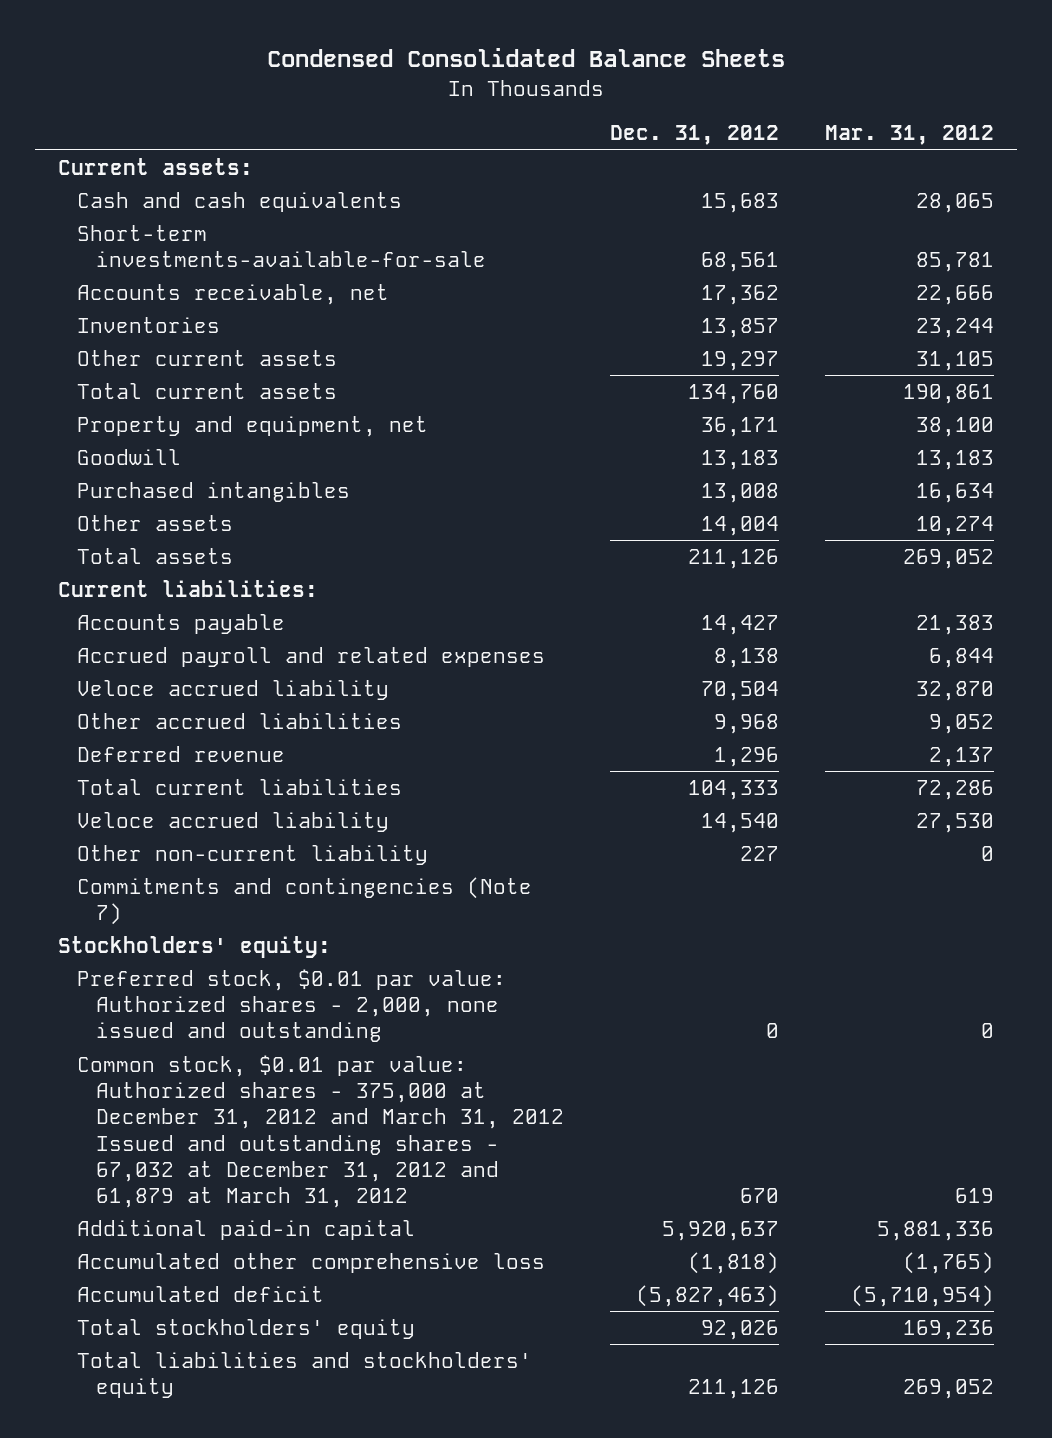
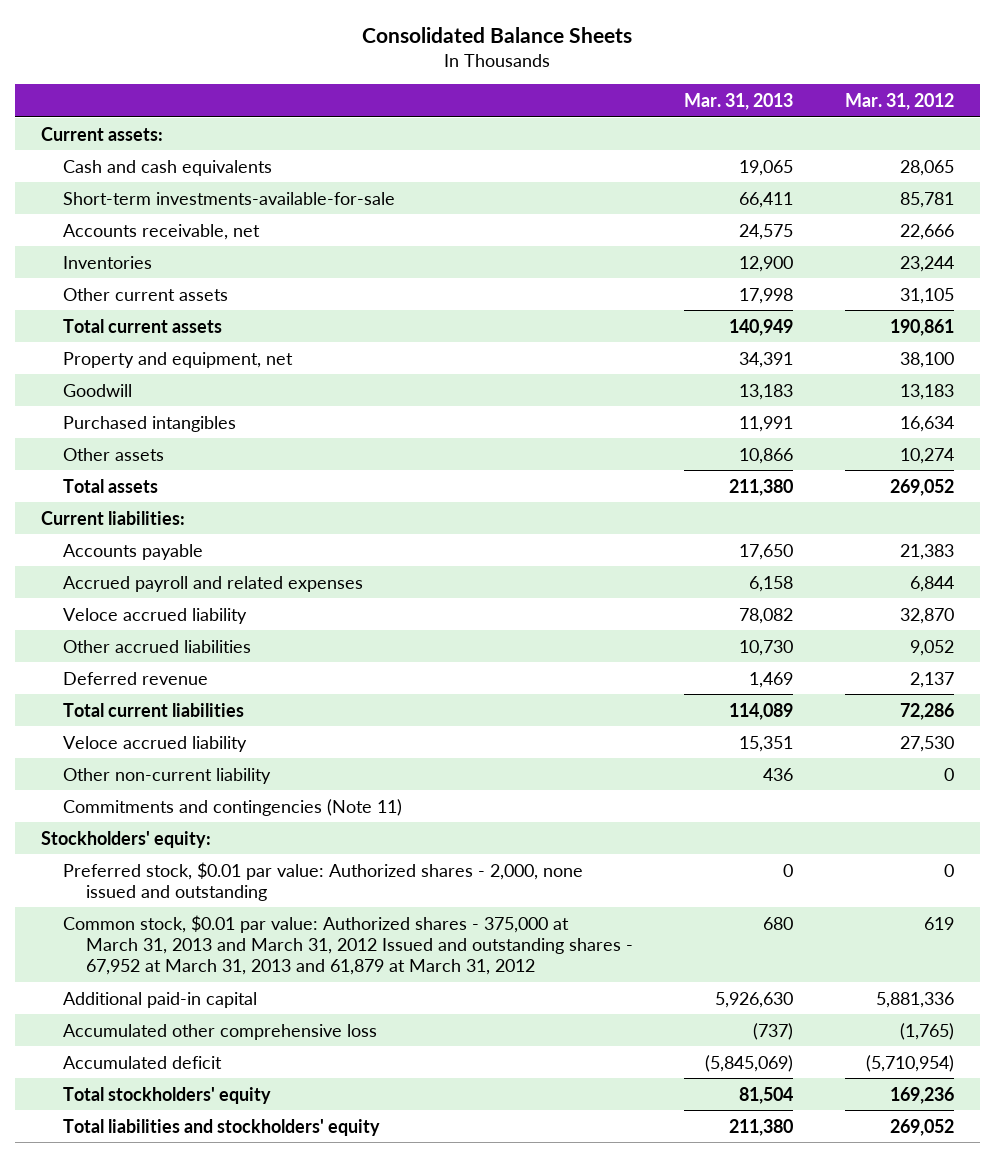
- Condensed Consolidated Balance Sheets
+ Consolidated Balance Sheets
- | Dec. 31, 2012 | Mar. 31, 2012
+ | Mar. 31, 2013 | Mar. 31, 2012
- Commitments and contingencies (Note 7)
+ Commitments and contingencies (Note 11)
- Common stock, $0.01 par value: Authorized shares - 375,000 at December 31, 2012 and March 31, 2012 Issued and outstanding shares - 67,032 at December 31, 2012 and 61,879 at March 31, 2012 | 670 | 619
+ Common stock, $0.01 par value: Authorized shares - 375,000 at March 31, 2013 and March 31, 2012 Issued and outstanding shares - 67,952 at March 31, 2013 and 61,879 at March 31, 2012 | 680 | 619

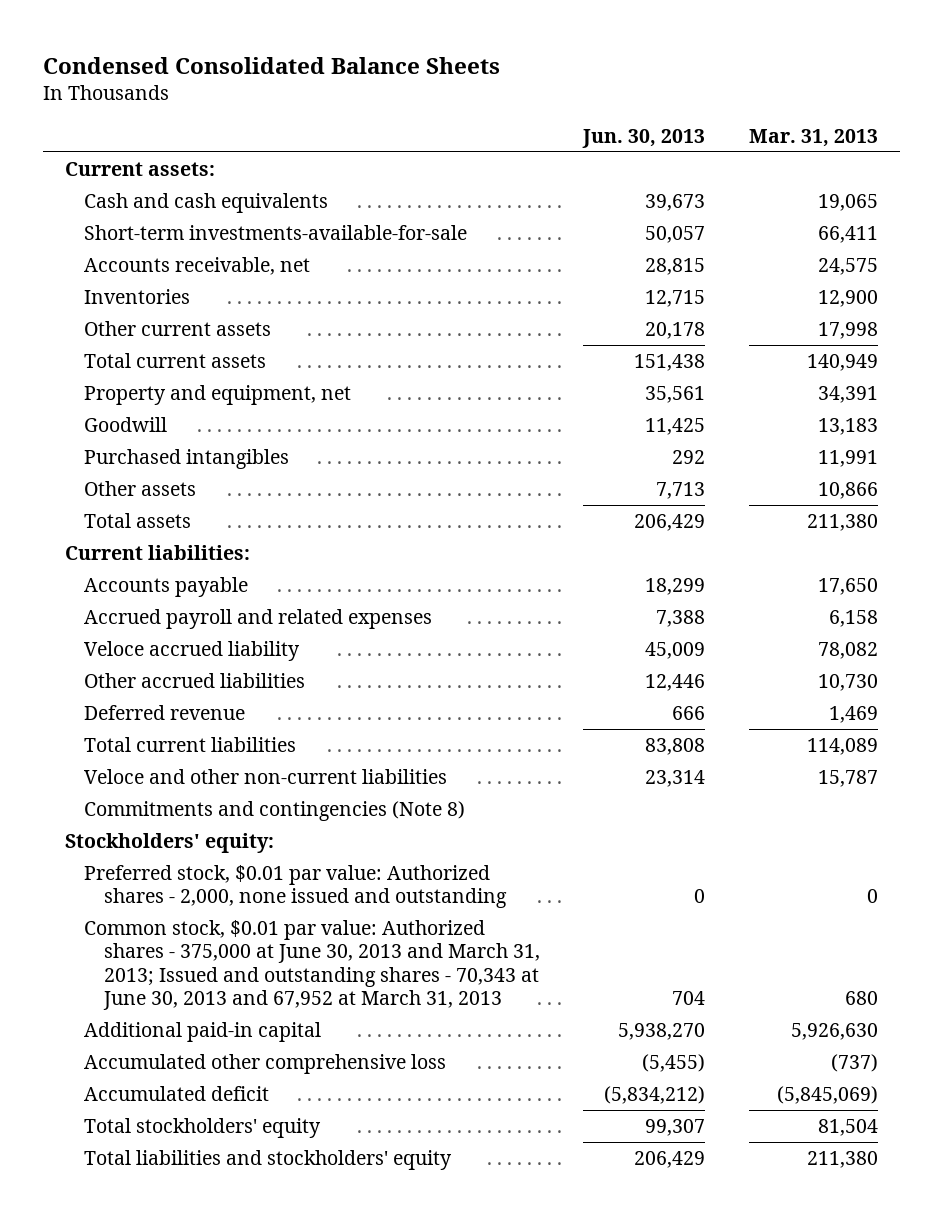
- Consolidated Balance Sheets
+ Condensed Consolidated Balance Sheets
- | Mar. 31, 2013 | Mar. 31, 2012
+ | Jun. 30, 2013 | Mar. 31, 2013
- Veloce accrued liability | 15,351 | 27,530
- Other non-current liability | 436 | 0
- Commitments and contingencies (Note 11)
+ Veloce and other non-current liabilities | 23,314 | 15,787
+ Commitments and contingencies (Note 8)
- Common stock, $0.01 par value: Authorized shares - 375,000 at March 31, 2013 and March 31, 2012 Issued and outstanding shares - 67,952 at March 31, 2013 and 61,879 at March 31, 2012 | 680 | 619
+ Common stock, $0.01 par value: Authorized shares - 375,000 at June 30, 2013 and March 31, 2013; Issued and outstanding shares - 70,343 at June 30, 2013 and 67,952 at March 31, 2013 | 704 | 680

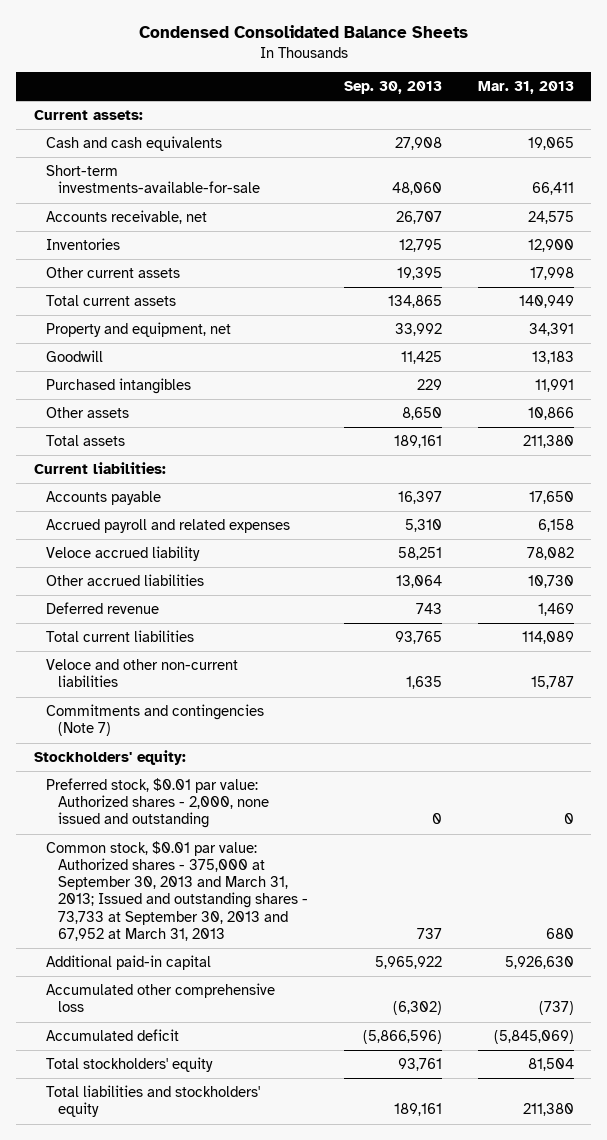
- | Jun. 30, 2013 | Mar. 31, 2013
+ | Sep. 30, 2013 | Mar. 31, 2013
- Commitments and contingencies (Note 8)
+ Commitments and contingencies (Note 7)
- Common stock, $0.01 par value: Authorized shares - 375,000 at June 30, 2013 and March 31, 2013; Issued and outstanding shares - 70,343 at June 30, 2013 and 67,952 at March 31, 2013 | 704 | 680
+ Common stock, $0.01 par value: Authorized shares - 375,000 at September 30, 2013 and March 31, 2013; Issued and outstanding shares - 73,733 at September 30, 2013 and 67,952 at March 31, 2013 | 737 | 680

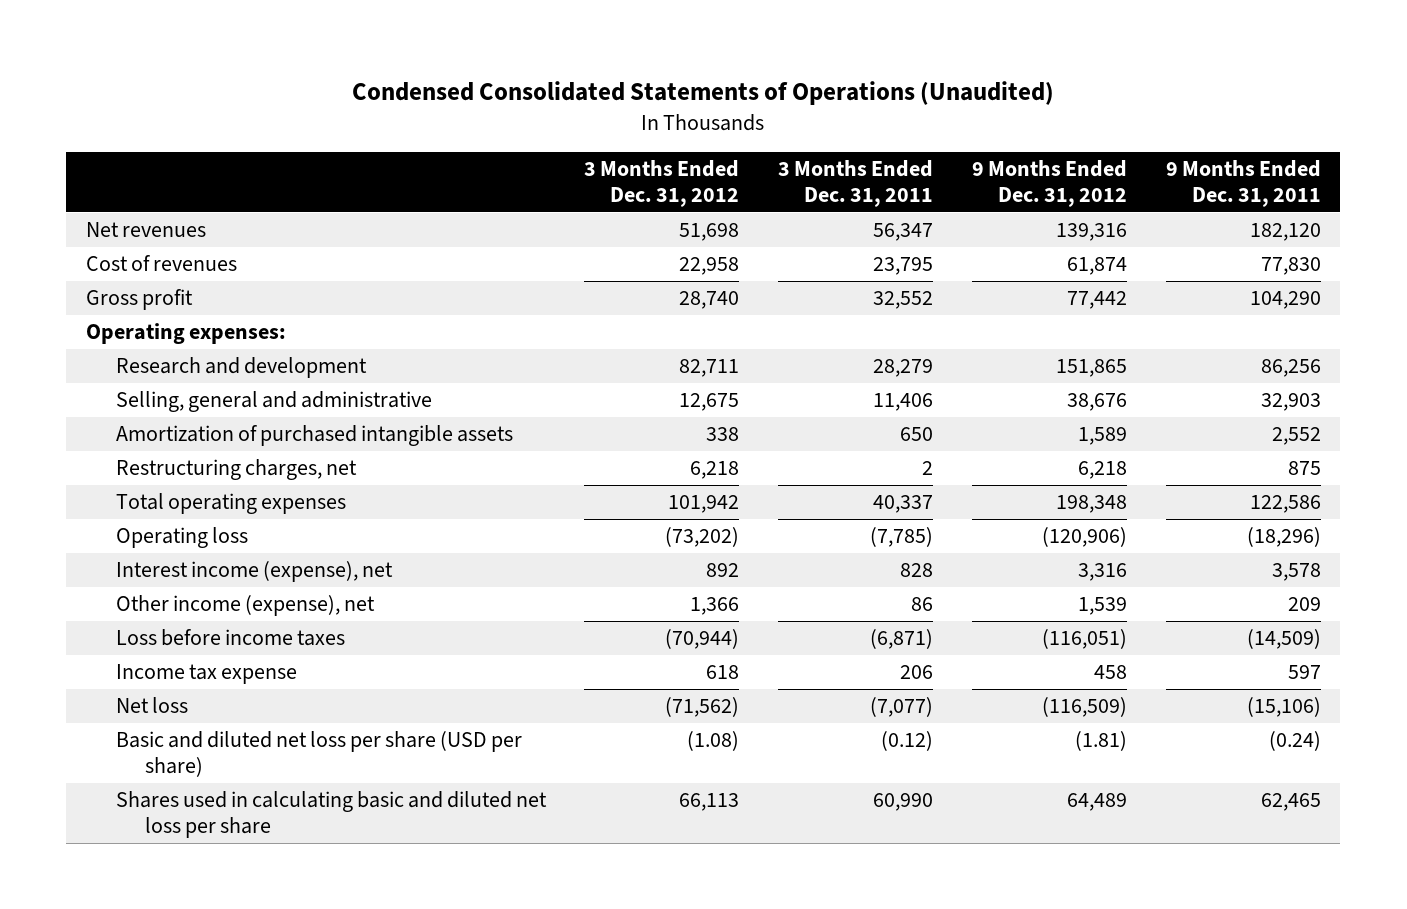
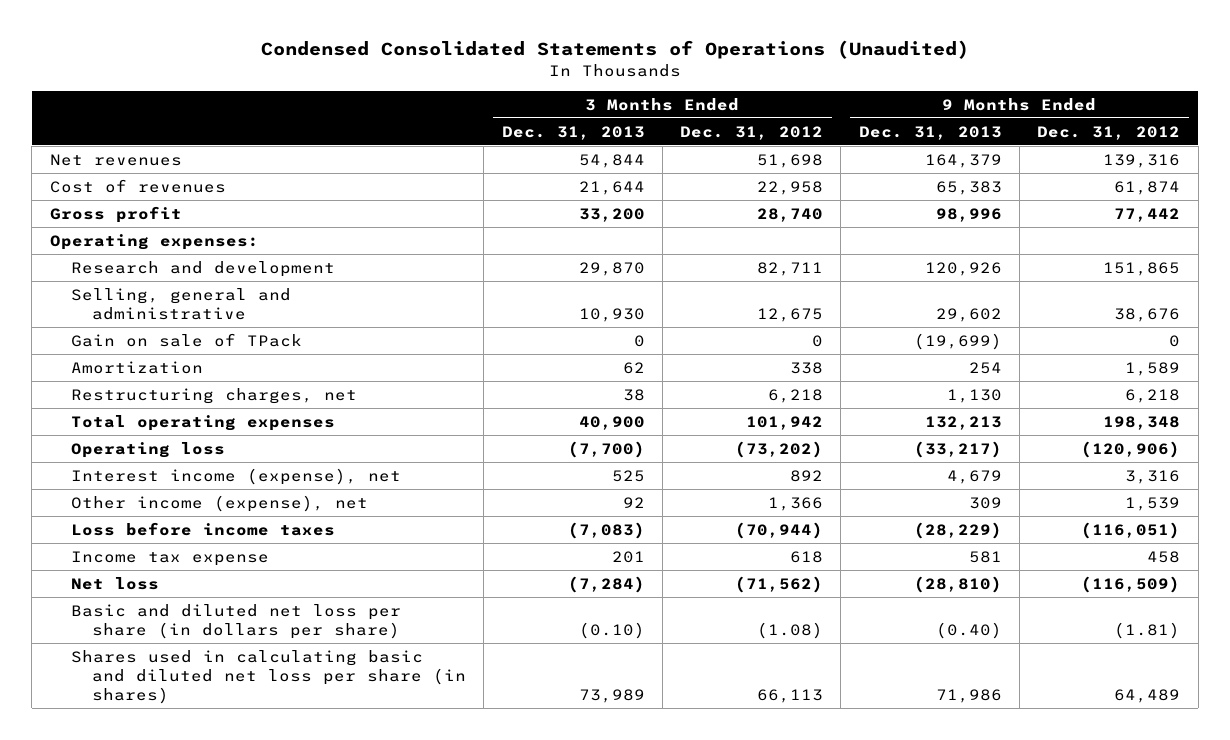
- | 3 Months Ended Dec. 31, 2012 | 3 Months Ended Dec. 31, 2011 | 9 Months Ended Dec. 31, 2012 | 9 Months Ended Dec. 31, 2011
+ | 3 Months Ended Dec. 31, 2013 | 3 Months Ended Dec. 31, 2012 | 9 Months Ended Dec. 31, 2013 | 9 Months Ended Dec. 31, 2012
- Amortization of purchased intangible assets | 338 | 650 | 1,589 | 2,552
+ Gain on sale of TPack | 0 | 0 | (19,699) | 0
+ Amortization | 62 | 338 | 254 | 1,589
- Basic and diluted net loss per share (USD per share) | (1.08) | (0.12) | (1.81) | (0.24)
- Shares used in calculating basic and diluted net loss per share | 66,113 | 60,990 | 64,489 | 62,465
+ Basic and diluted net loss per share (in dollars per share) | (0.10) | (1.08) | (0.40) | (1.81)
+ Shares used in calculating basic and diluted net loss per share (in shares) | 73,989 | 66,113 | 71,986 | 64,489

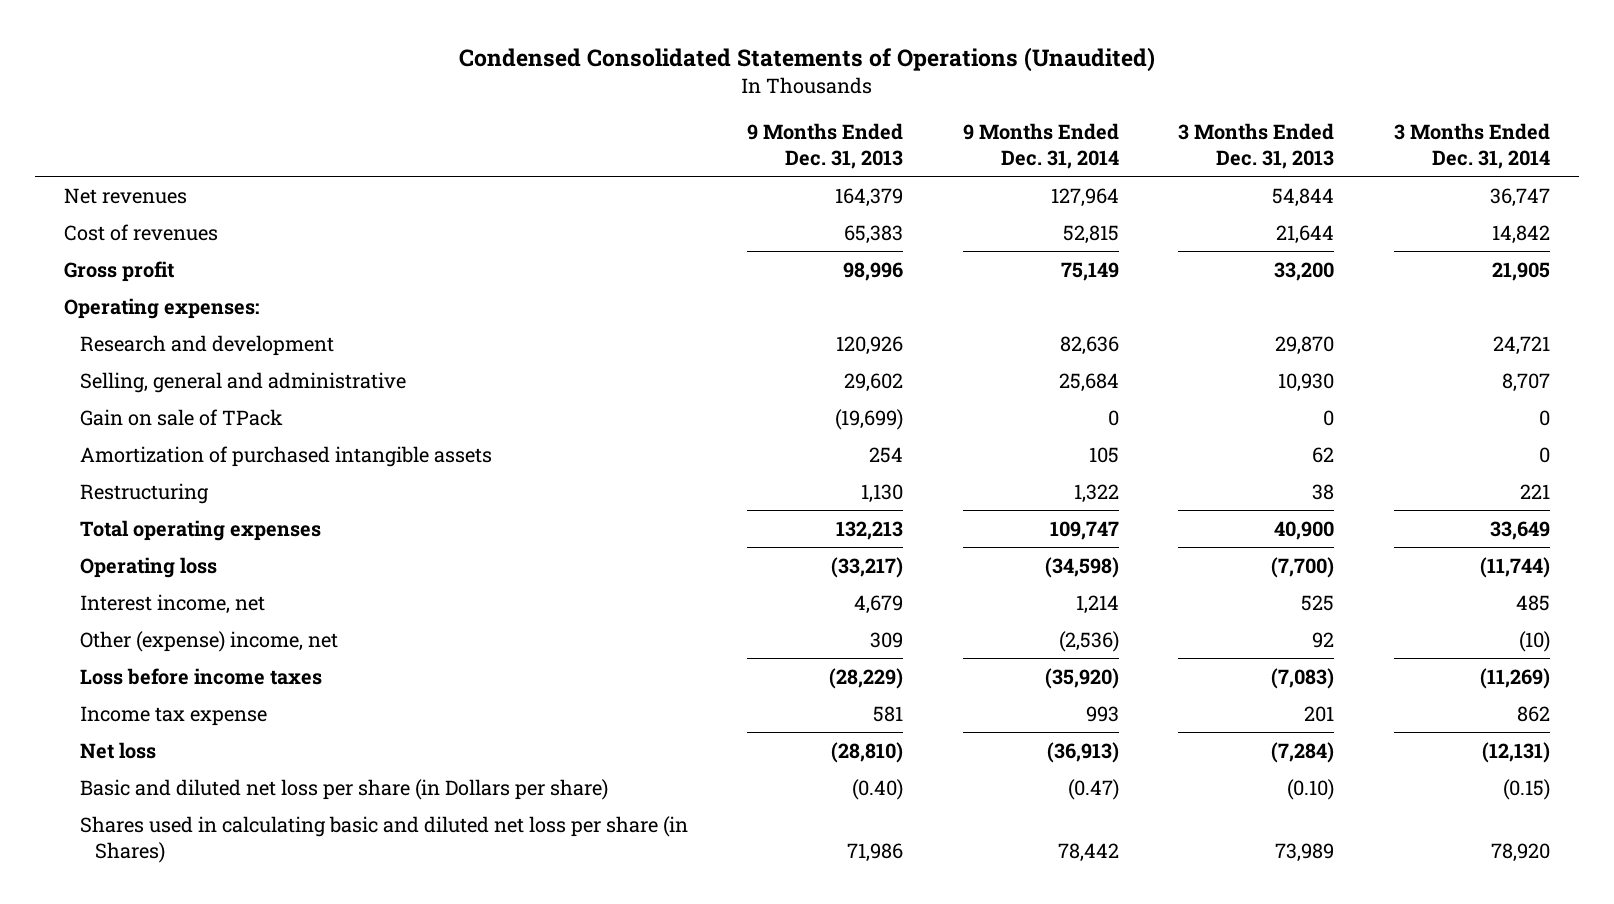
- | 3 Months Ended Dec. 31, 2013 | 3 Months Ended Dec. 31, 2012 | 9 Months Ended Dec. 31, 2013 | 9 Months Ended Dec. 31, 2012
+ | 9 Months Ended Dec. 31, 2013 | 9 Months Ended Dec. 31, 2014 | 3 Months Ended Dec. 31, 2013 | 3 Months Ended Dec. 31, 2014
- Amortization | 62 | 338 | 254 | 1,589
- Restructuring charges, net | 38 | 6,218 | 1,130 | 6,218
+ Amortization of purchased intangible assets | 254 | 105 | 62 | 0
+ Restructuring | 1,130 | 1,322 | 38 | 221
- Interest income (expense), net | 525 | 892 | 4,679 | 3,316
- Other income (expense), net | 92 | 1,366 | 309 | 1,539
+ Interest income, net | 4,679 | 1,214 | 525 | 485
+ Other (expense) income, net | 309 | (2,536) | 92 | (10)
- Basic and diluted net loss per share (in dollars per share) | (0.10) | (1.08) | (0.40) | (1.81)
- Shares used in calculating basic and diluted net loss per share (in shares) | 73,989 | 66,113 | 71,986 | 64,489
+ Basic and diluted net loss per share (in Dollars per share) | (0.40) | (0.47) | (0.10) | (0.15)
+ Shares used in calculating basic and diluted net loss per share (in Shares) | 71,986 | 78,442 | 73,989 | 78,920

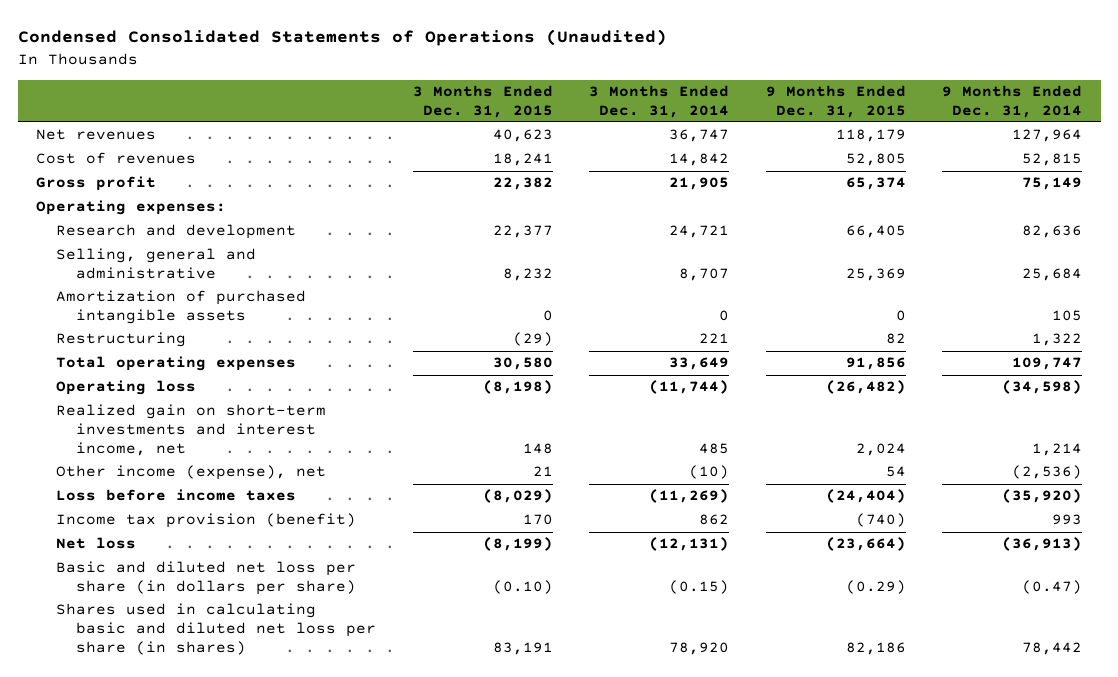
- | 9 Months Ended Dec. 31, 2013 | 9 Months Ended Dec. 31, 2014 | 3 Months Ended Dec. 31, 2013 | 3 Months Ended Dec. 31, 2014
+ | 3 Months Ended Dec. 31, 2015 | 3 Months Ended Dec. 31, 2014 | 9 Months Ended Dec. 31, 2015 | 9 Months Ended Dec. 31, 2014
- Gain on sale of TPack | (19,699) | 0 | 0 | 0
- Interest income, net | 4,679 | 1,214 | 525 | 485
- Other (expense) income, net | 309 | (2,536) | 92 | (10)
+ Realized gain on short-term investments and interest income, net | 148 | 485 | 2,024 | 1,214
+ Other income (expense), net | 21 | (10) | 54 | (2,536)
- Income tax expense | 581 | 993 | 201 | 862
+ Income tax provision (benefit) | 170 | 862 | (740) | 993
- Basic and diluted net loss per share (in Dollars per share) | (0.40) | (0.47) | (0.10) | (0.15)
- Shares used in calculating basic and diluted net loss per share (in Shares) | 71,986 | 78,442 | 73,989 | 78,920
+ Basic and diluted net loss per share (in dollars per share) | (0.10) | (0.15) | (0.29) | (0.47)
+ Shares used in calculating basic and diluted net loss per share (in shares) | 83,191 | 78,920 | 82,186 | 78,442

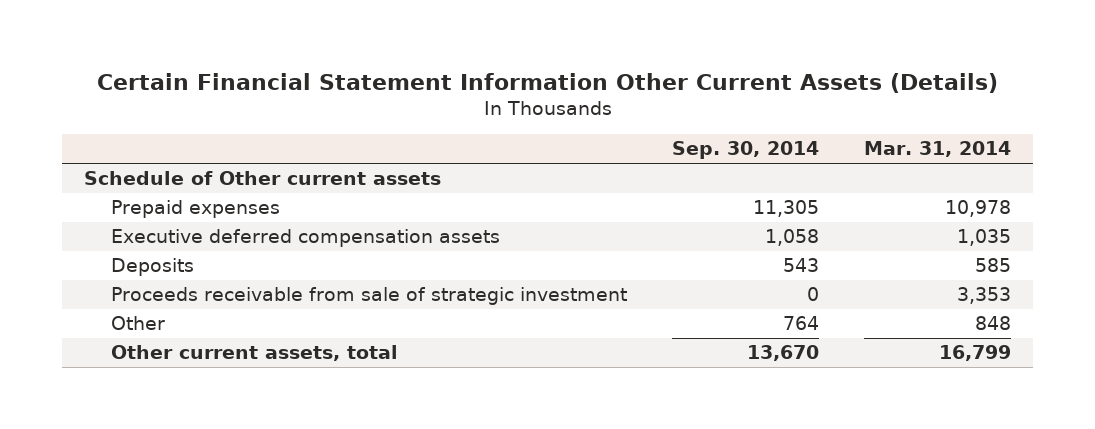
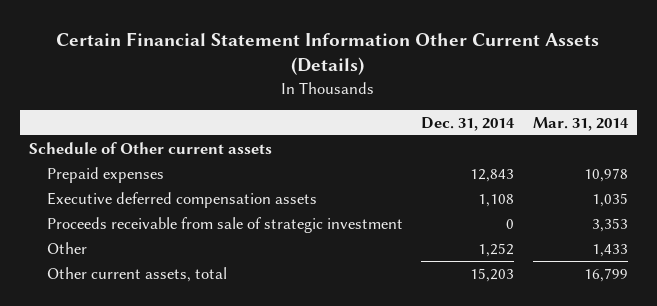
- | Sep. 30, 2014 | Mar. 31, 2014
+ | Dec. 31, 2014 | Mar. 31, 2014
- Deposits | 543 | 585
- Other | 764 | 848
+ Other | 1,252 | 1,433

